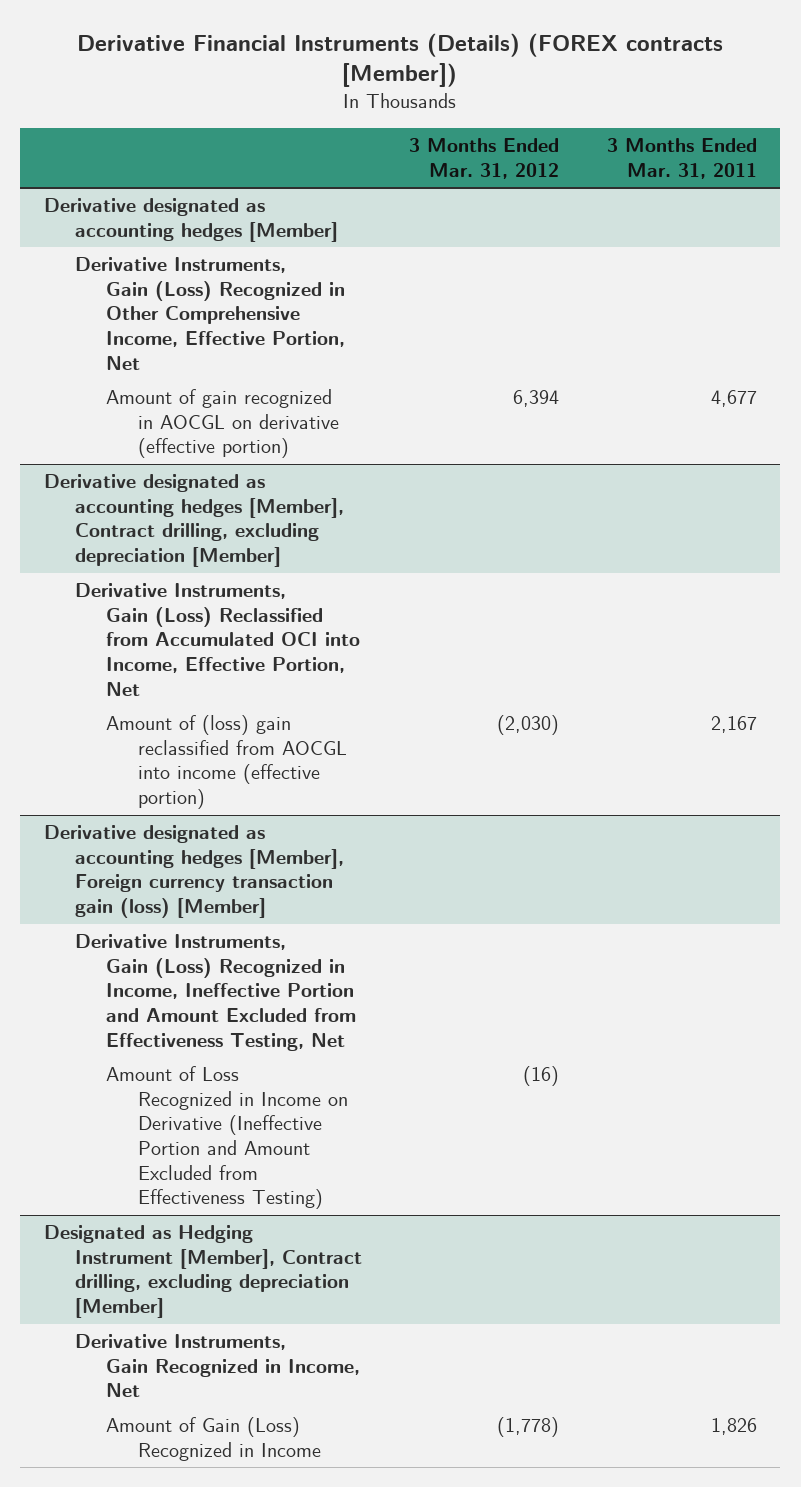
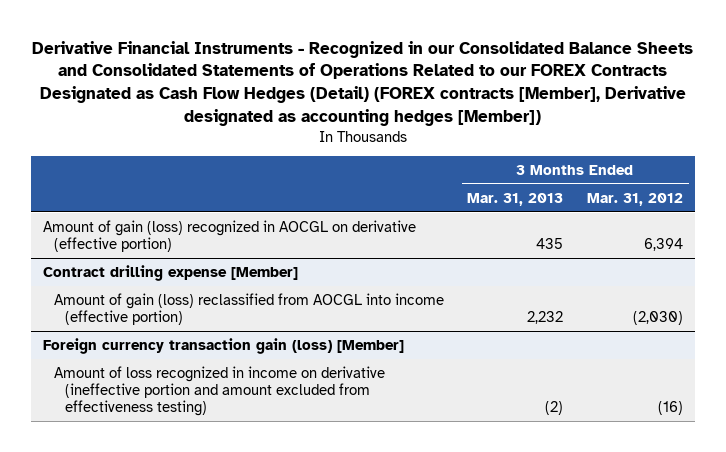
- Derivative Financial Instruments (Details) (FOREX contracts [Member])
+ Derivative Financial Instruments - Recognized in our Consolidated Balance Sheets and Consolidated Statements of Operations Related to our FOREX Contracts Designated as Cash Flow Hedges (Detail) (FOREX contracts [Member], Derivative designated as accounting hedges [Member])
- | 3 Months Ended Mar. 31, 2012 | 3 Months Ended Mar. 31, 2011
+ | 3 Months Ended Mar. 31, 2013 | 3 Months Ended Mar. 31, 2012
- Derivative designated as accounting hedges [Member]
- Derivative Instruments, Gain (Loss) Recognized in Other Comprehensive Income, Effective Portion, Net
- Amount of gain recognized in AOCGL on derivative (effective portion) | 6,394 | 4,677
- Derivative designated as accounting hedges [Member], Contract drilling, excluding depreciation [Member]
- Derivative Instruments, Gain (Loss) Reclassified from Accumulated OCI into Income, Effective Portion, Net
- Amount of (loss) gain reclassified from AOCGL into income (effective portion) | (2,030) | 2,167
- Derivative designated as accounting hedges [Member], Foreign currency transaction gain (loss) [Member]
- Derivative Instruments, Gain (Loss) Recognized in Income, Ineffective Portion and Amount Excluded from Effectiveness Testing, Net
- Amount of Loss Recognized in Income on Derivative (Ineffective Portion and Amount Excluded from Effectiveness Testing) | (16) |
- Designated as Hedging Instrument [Member], Contract drilling, excluding depreciation [Member]
- Derivative Instruments, Gain Recognized in Income, Net
- Amount of Gain (Loss) Recognized in Income | (1,778) | 1,826
+ Amount of gain (loss) recognized in AOCGL on derivative (effective portion) | 435 | 6,394
+ Contract drilling expense [Member]
+ Amount of gain (loss) reclassified from AOCGL into income (effective portion) | 2,232 | (2,030)
+ Foreign currency transaction gain (loss) [Member]
+ Amount of loss recognized in income on derivative (ineffective portion and amount excluded from effectiveness testing) | (2) | (16)

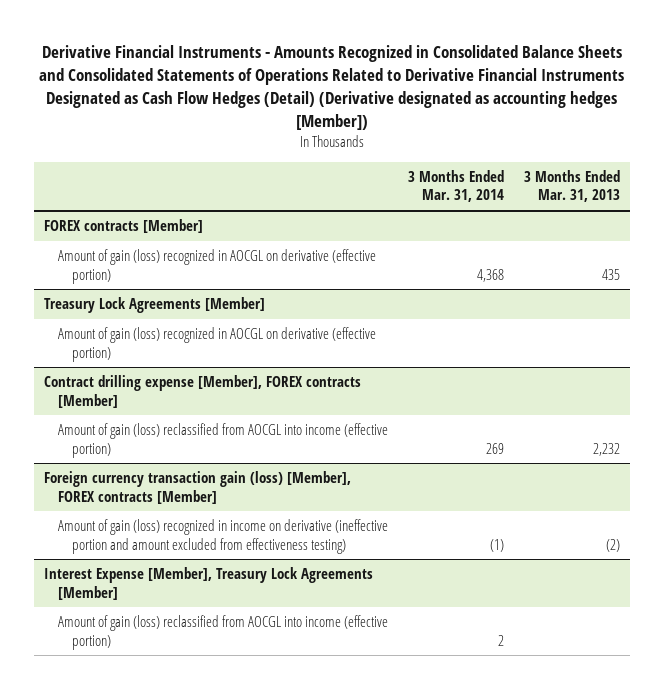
- Derivative Financial Instruments - Recognized in our Consolidated Balance Sheets and Consolidated Statements of Operations Related to our FOREX Contracts Designated as Cash Flow Hedges (Detail) (FOREX contracts [Member], Derivative designated as accounting hedges [Member])
+ Derivative Financial Instruments - Amounts Recognized in Consolidated Balance Sheets and Consolidated Statements of Operations Related to Derivative Financial Instruments Designated as Cash Flow Hedges (Detail) (Derivative designated as accounting hedges [Member])
- | 3 Months Ended Mar. 31, 2013 | 3 Months Ended Mar. 31, 2012
+ | 3 Months Ended Mar. 31, 2014 | 3 Months Ended Mar. 31, 2013
+ FOREX contracts [Member]
- Contract drilling expense [Member]
+ Treasury Lock Agreements [Member]
+ Amount of gain (loss) recognized in AOCGL on derivative (effective portion)
+ Contract drilling expense [Member], FOREX contracts [Member]
- Foreign currency transaction gain (loss) [Member]
- Amount of loss recognized in income on derivative (ineffective portion and amount excluded from effectiveness testing) | (2) | (16)
+ Foreign currency transaction gain (loss) [Member], FOREX contracts [Member]
+ Amount of gain (loss) recognized in income on derivative (ineffective portion and amount excluded from effectiveness testing) | (1) | (2)
+ Interest Expense [Member], Treasury Lock Agreements [Member]
+ Amount of gain (loss) reclassified from AOCGL into income (effective portion) | 2 |

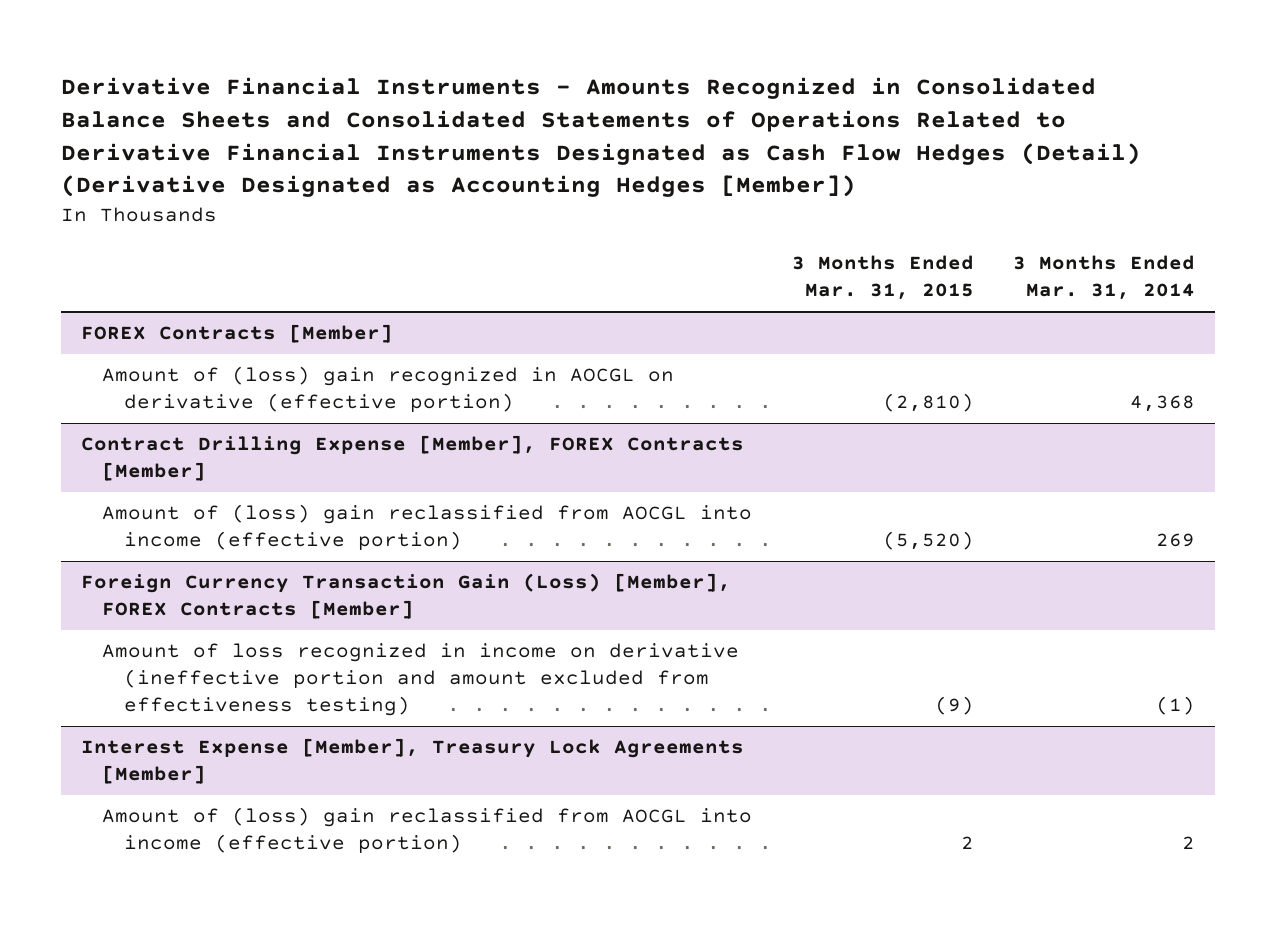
- Derivative Financial Instruments - Amounts Recognized in Consolidated Balance Sheets and Consolidated Statements of Operations Related to Derivative Financial Instruments Designated as Cash Flow Hedges (Detail) (Derivative designated as accounting hedges [Member])
+ Derivative Financial Instruments - Amounts Recognized in Consolidated Balance Sheets and Consolidated Statements of Operations Related to Derivative Financial Instruments Designated as Cash Flow Hedges (Detail) (Derivative Designated as Accounting Hedges [Member])
- | 3 Months Ended Mar. 31, 2014 | 3 Months Ended Mar. 31, 2013
+ | 3 Months Ended Mar. 31, 2015 | 3 Months Ended Mar. 31, 2014
- FOREX contracts [Member]
- Amount of gain (loss) recognized in AOCGL on derivative (effective portion) | 4,368 | 435
- Treasury Lock Agreements [Member]
- Amount of gain (loss) recognized in AOCGL on derivative (effective portion)
- Contract drilling expense [Member], FOREX contracts [Member]
- Amount of gain (loss) reclassified from AOCGL into income (effective portion) | 269 | 2,232
- Foreign currency transaction gain (loss) [Member], FOREX contracts [Member]
- Amount of gain (loss) recognized in income on derivative (ineffective portion and amount excluded from effectiveness testing) | (1) | (2)
+ FOREX Contracts [Member]
+ Amount of (loss) gain recognized in AOCGL on derivative (effective portion) | (2,810) | 4,368
+ Contract Drilling Expense [Member], FOREX Contracts [Member]
+ Amount of (loss) gain reclassified from AOCGL into income (effective portion) | (5,520) | 269
+ Foreign Currency Transaction Gain (Loss) [Member], FOREX Contracts [Member]
+ Amount of loss recognized in income on derivative (ineffective portion and amount excluded from effectiveness testing) | (9) | (1)
@ Interest Expense [Member], Treasury Lock Agreements [Member]
- Amount of gain (loss) reclassified from AOCGL into income (effective portion) | 2 |
+ Amount of (loss) gain reclassified from AOCGL into income (effective portion) | 2 | 2

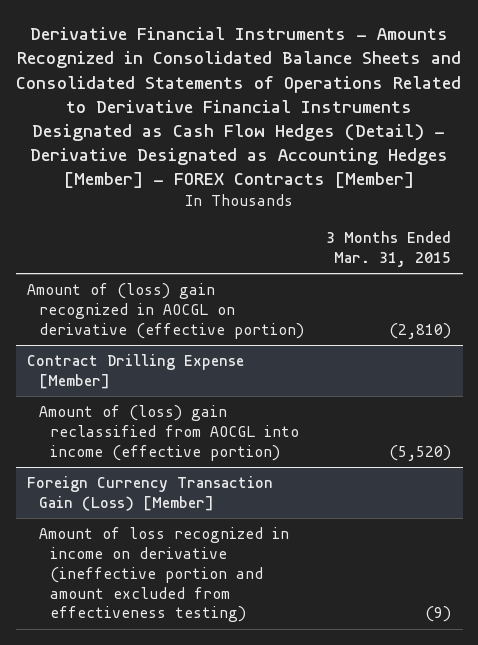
- Derivative Financial Instruments - Amounts Recognized in Consolidated Balance Sheets and Consolidated Statements of Operations Related to Derivative Financial Instruments Designated as Cash Flow Hedges (Detail) (Derivative Designated as Accounting Hedges [Member])
+ Derivative Financial Instruments - Amounts Recognized in Consolidated Balance Sheets and Consolidated Statements of Operations Related to Derivative Financial Instruments Designated as Cash Flow Hedges (Detail) - Derivative Designated as Accounting Hedges [Member] - FOREX Contracts [Member]
- | 3 Months Ended Mar. 31, 2015 | 3 Months Ended Mar. 31, 2014
+ | 3 Months Ended Mar. 31, 2015
- FOREX Contracts [Member]
- Contract Drilling Expense [Member], FOREX Contracts [Member]
+ Contract Drilling Expense [Member]
- Foreign Currency Transaction Gain (Loss) [Member], FOREX Contracts [Member]
+ Foreign Currency Transaction Gain (Loss) [Member]
- Interest Expense [Member], Treasury Lock Agreements [Member]
- Amount of (loss) gain reclassified from AOCGL into income (effective portion) | 2 | 2

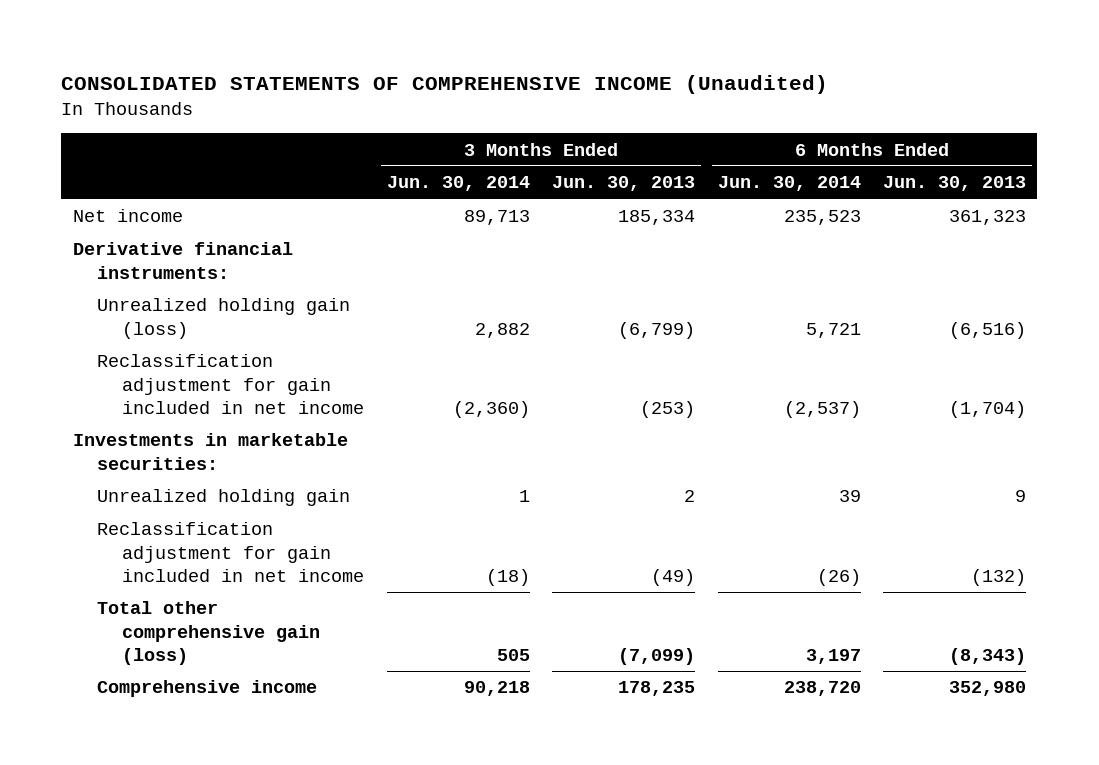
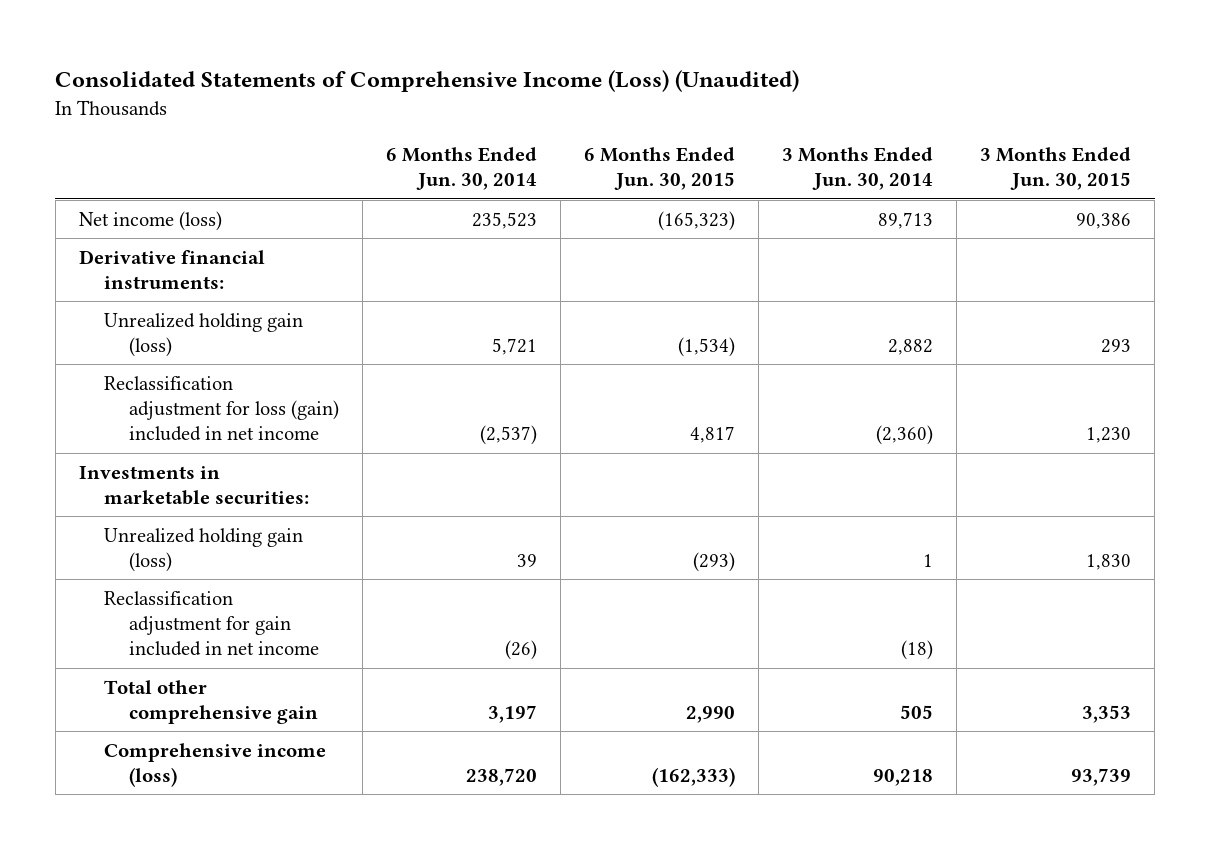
- CONSOLIDATED STATEMENTS OF COMPREHENSIVE INCOME (Unaudited)
+ Consolidated Statements of Comprehensive Income (Loss) (Unaudited)
- | 3 Months Ended Jun. 30, 2014 | 3 Months Ended Jun. 30, 2013 | 6 Months Ended Jun. 30, 2014 | 6 Months Ended Jun. 30, 2013
+ | 6 Months Ended Jun. 30, 2014 | 6 Months Ended Jun. 30, 2015 | 3 Months Ended Jun. 30, 2014 | 3 Months Ended Jun. 30, 2015
- Net income | 89,713 | 185,334 | 235,523 | 361,323
+ Net income (loss) | 235,523 | (165,323) | 89,713 | 90,386
- Reclassification adjustment for gain included in net income | (2,360) | (253) | (2,537) | (1,704)
+ Reclassification adjustment for loss (gain) included in net income | (2,537) | 4,817 | (2,360) | 1,230
- Unrealized holding gain | 1 | 2 | 39 | 9
+ Unrealized holding gain (loss) | 39 | (293) | 1 | 1,830
- Total other comprehensive gain (loss) | 505 | (7,099) | 3,197 | (8,343)
- Comprehensive income | 90,218 | 178,235 | 238,720 | 352,980
+ Total other comprehensive gain | 3,197 | 2,990 | 505 | 3,353
+ Comprehensive income (loss) | 238,720 | (162,333) | 90,218 | 93,739

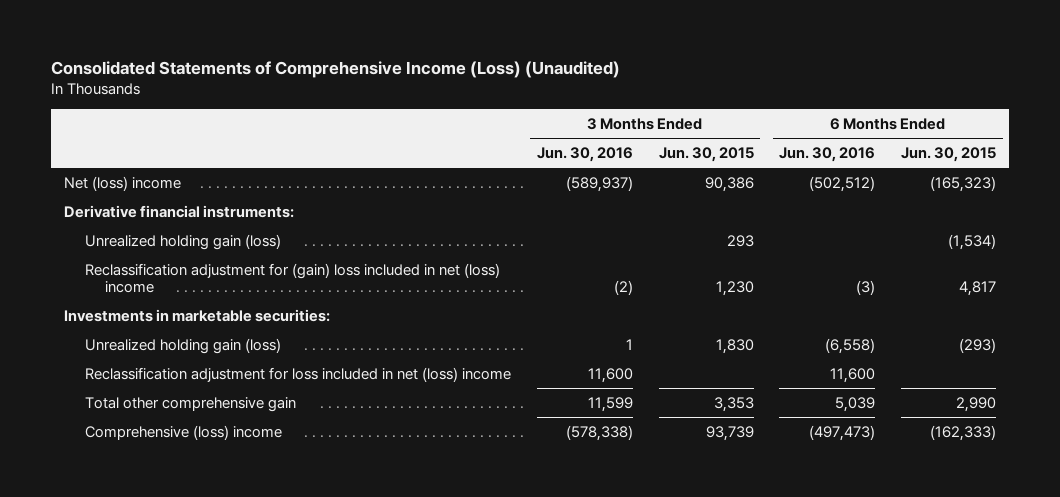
- | 6 Months Ended Jun. 30, 2014 | 6 Months Ended Jun. 30, 2015 | 3 Months Ended Jun. 30, 2014 | 3 Months Ended Jun. 30, 2015
+ | 3 Months Ended Jun. 30, 2016 | 3 Months Ended Jun. 30, 2015 | 6 Months Ended Jun. 30, 2016 | 6 Months Ended Jun. 30, 2015
- Net income (loss) | 235,523 | (165,323) | 89,713 | 90,386
+ Net (loss) income | (589,937) | 90,386 | (502,512) | (165,323)
- Reclassification adjustment for loss (gain) included in net income | (2,537) | 4,817 | (2,360) | 1,230
+ Reclassification adjustment for (gain) loss included in net (loss) income | (2) | 1,230 | (3) | 4,817
- Reclassification adjustment for gain included in net income | (26) | | (18) |
+ Reclassification adjustment for loss included in net (loss) income | 11,600 | | 11,600 |
- Comprehensive income (loss) | 238,720 | (162,333) | 90,218 | 93,739
+ Comprehensive (loss) income | (578,338) | 93,739 | (497,473) | (162,333)

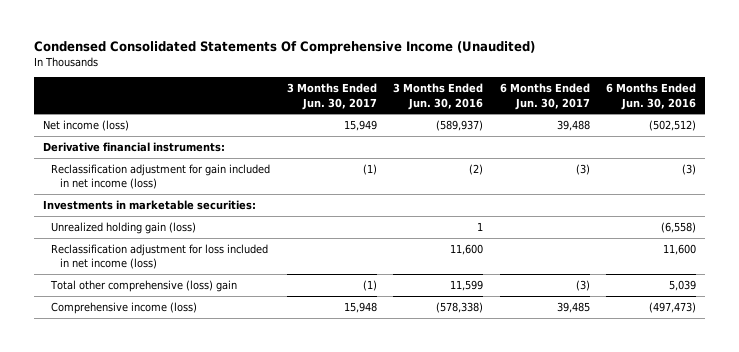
- Consolidated Statements of Comprehensive Income (Loss) (Unaudited)
+ Condensed Consolidated Statements Of Comprehensive Income (Unaudited)
- | 3 Months Ended Jun. 30, 2016 | 3 Months Ended Jun. 30, 2015 | 6 Months Ended Jun. 30, 2016 | 6 Months Ended Jun. 30, 2015
+ | 3 Months Ended Jun. 30, 2017 | 3 Months Ended Jun. 30, 2016 | 6 Months Ended Jun. 30, 2017 | 6 Months Ended Jun. 30, 2016
- Net (loss) income | (589,937) | 90,386 | (502,512) | (165,323)
+ Net income (loss) | 15,949 | (589,937) | 39,488 | (502,512)
- Unrealized holding gain (loss) | | 293 | | (1,534)
- Reclassification adjustment for (gain) loss included in net (loss) income | (2) | 1,230 | (3) | 4,817
+ Reclassification adjustment for gain included in net income (loss) | (1) | (2) | (3) | (3)
- Reclassification adjustment for loss included in net (loss) income | 11,600 | | 11,600 |
- Total other comprehensive gain | 11,599 | 3,353 | 5,039 | 2,990
- Comprehensive (loss) income | (578,338) | 93,739 | (497,473) | (162,333)
+ Reclassification adjustment for loss included in net income (loss) | | 11,600 | | 11,600
+ Total other comprehensive (loss) gain | (1) | 11,599 | (3) | 5,039
+ Comprehensive income (loss) | 15,948 | (578,338) | 39,485 | (497,473)

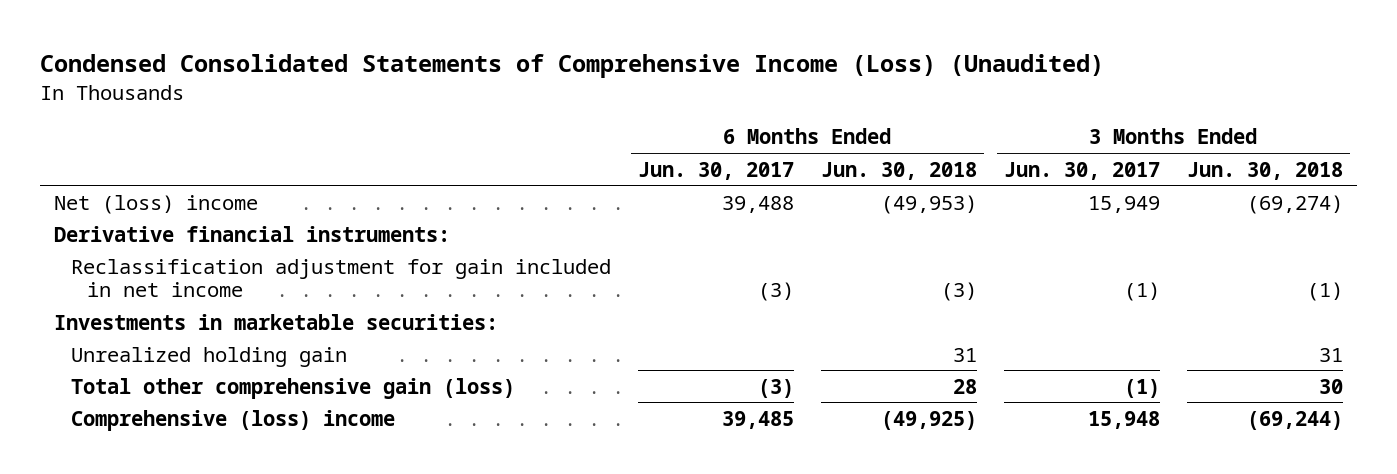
- Condensed Consolidated Statements Of Comprehensive Income (Unaudited)
+ Condensed Consolidated Statements of Comprehensive Income (Loss) (Unaudited)
- | 3 Months Ended Jun. 30, 2017 | 3 Months Ended Jun. 30, 2016 | 6 Months Ended Jun. 30, 2017 | 6 Months Ended Jun. 30, 2016
+ | 6 Months Ended Jun. 30, 2017 | 6 Months Ended Jun. 30, 2018 | 3 Months Ended Jun. 30, 2017 | 3 Months Ended Jun. 30, 2018
- Net income (loss) | 15,949 | (589,937) | 39,488 | (502,512)
+ Net (loss) income | 39,488 | (49,953) | 15,949 | (69,274)
- Reclassification adjustment for gain included in net income (loss) | (1) | (2) | (3) | (3)
+ Reclassification adjustment for gain included in net income | (3) | (3) | (1) | (1)
- Unrealized holding gain (loss) | | 1 | | (6,558)
- Reclassification adjustment for loss included in net income (loss) | | 11,600 | | 11,600
- Total other comprehensive (loss) gain | (1) | 11,599 | (3) | 5,039
- Comprehensive income (loss) | 15,948 | (578,338) | 39,485 | (497,473)
+ Unrealized holding gain | | 31 | | 31
+ Total other comprehensive gain (loss) | (3) | 28 | (1) | 30
+ Comprehensive (loss) income | 39,485 | (49,925) | 15,948 | (69,244)

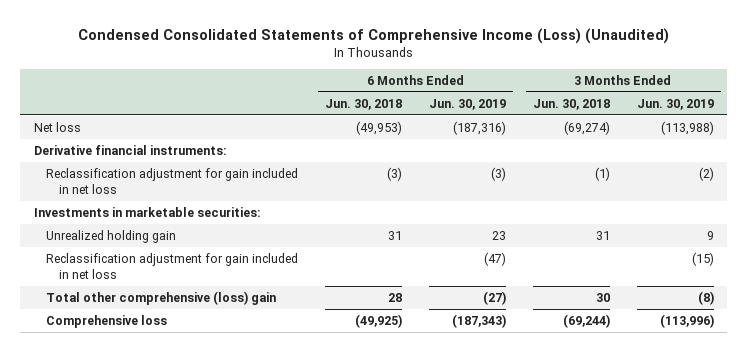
- | 6 Months Ended Jun. 30, 2017 | 6 Months Ended Jun. 30, 2018 | 3 Months Ended Jun. 30, 2017 | 3 Months Ended Jun. 30, 2018
+ | 6 Months Ended Jun. 30, 2018 | 6 Months Ended Jun. 30, 2019 | 3 Months Ended Jun. 30, 2018 | 3 Months Ended Jun. 30, 2019
- Net (loss) income | 39,488 | (49,953) | 15,949 | (69,274)
+ Net loss | (49,953) | (187,316) | (69,274) | (113,988)
- Reclassification adjustment for gain included in net income | (3) | (3) | (1) | (1)
+ Reclassification adjustment for gain included in net loss | (3) | (3) | (1) | (2)
- Total other comprehensive gain (loss) | (3) | 28 | (1) | 30
- Comprehensive (loss) income | 39,485 | (49,925) | 15,948 | (69,244)
+ Reclassification adjustment for gain included in net loss | | (47) | | (15)
+ Total other comprehensive (loss) gain | 28 | (27) | 30 | (8)
+ Comprehensive loss | (49,925) | (187,343) | (69,244) | (113,996)

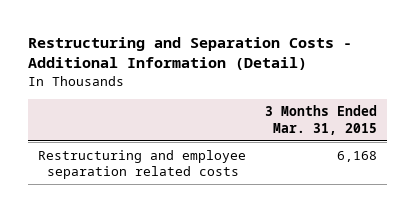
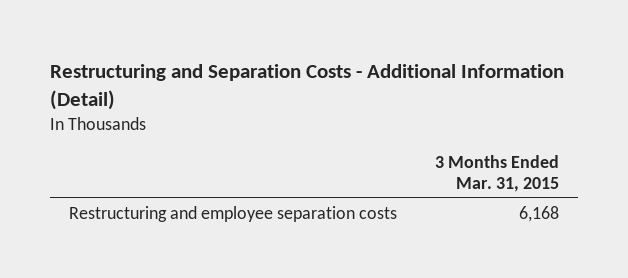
- Restructuring and employee separation related costs | 6,168
+ Restructuring and employee separation costs | 6,168

